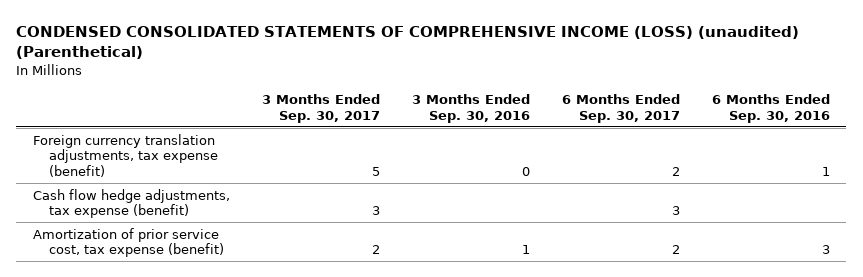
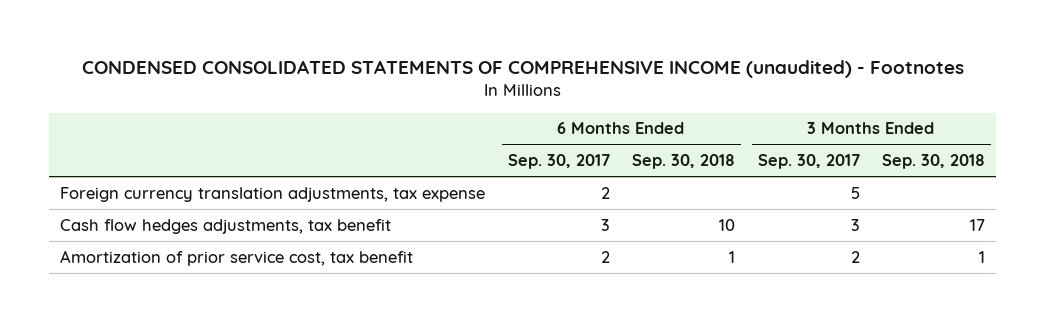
- CONDENSED CONSOLIDATED STATEMENTS OF COMPREHENSIVE INCOME (LOSS) (unaudited) (Parenthetical)
+ CONDENSED CONSOLIDATED STATEMENTS OF COMPREHENSIVE INCOME (unaudited) - Footnotes
- | 3 Months Ended Sep. 30, 2017 | 3 Months Ended Sep. 30, 2016 | 6 Months Ended Sep. 30, 2017 | 6 Months Ended Sep. 30, 2016
+ | 6 Months Ended Sep. 30, 2017 | 6 Months Ended Sep. 30, 2018 | 3 Months Ended Sep. 30, 2017 | 3 Months Ended Sep. 30, 2018
- Foreign currency translation adjustments, tax expense (benefit) | 5 | 0 | 2 | 1
- Cash flow hedge adjustments, tax expense (benefit) | 3 | | 3 |
- Amortization of prior service cost, tax expense (benefit) | 2 | 1 | 2 | 3
+ Foreign currency translation adjustments, tax expense | 2 | | 5 |
+ Cash flow hedges adjustments, tax benefit | 3 | 10 | 3 | 17
+ Amortization of prior service cost, tax benefit | 2 | 1 | 2 | 1

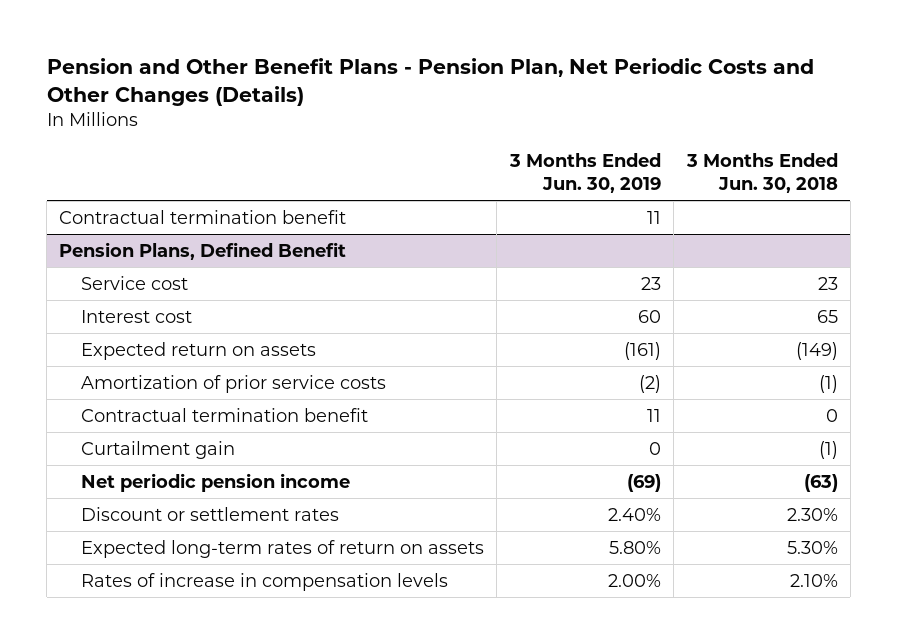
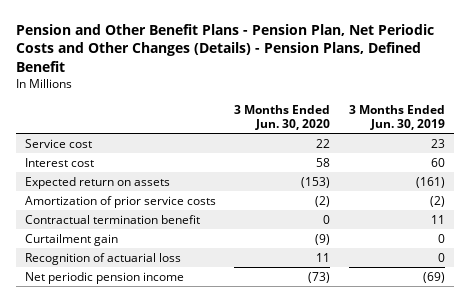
- Pension and Other Benefit Plans - Pension Plan, Net Periodic Costs and Other Changes (Details)
+ Pension and Other Benefit Plans - Pension Plan, Net Periodic Costs and Other Changes (Details) - Pension Plans, Defined Benefit
- | 3 Months Ended Jun. 30, 2019 | 3 Months Ended Jun. 30, 2018
+ | 3 Months Ended Jun. 30, 2020 | 3 Months Ended Jun. 30, 2019
- Contractual termination benefit | 11 |
- Pension Plans, Defined Benefit
+ Recognition of actuarial loss | 11 | 0
- Discount or settlement rates | 2.40% | 2.30%
- Expected long-term rates of return on assets | 5.80% | 5.30%
- Rates of increase in compensation levels | 2.00% | 2.10%

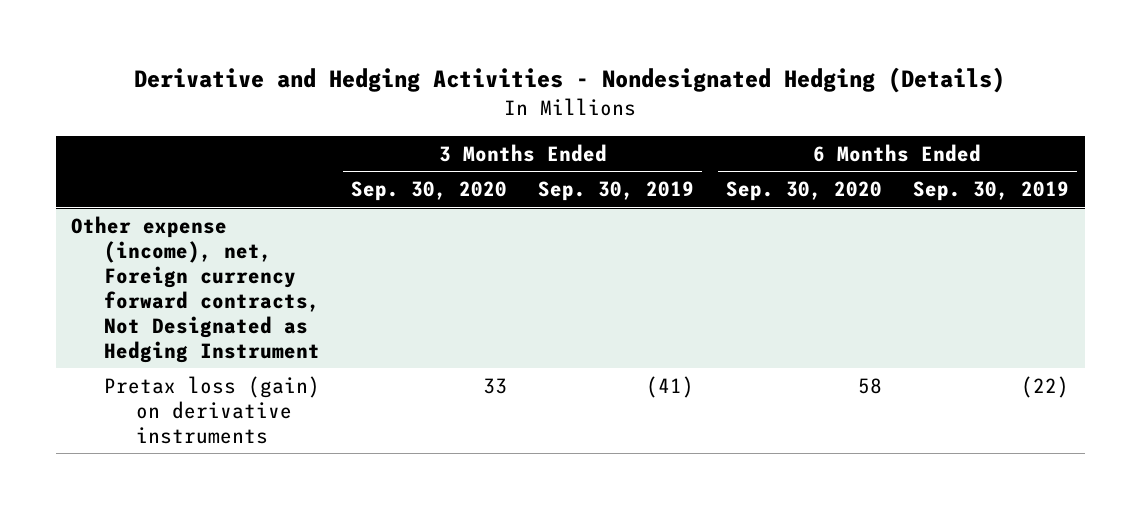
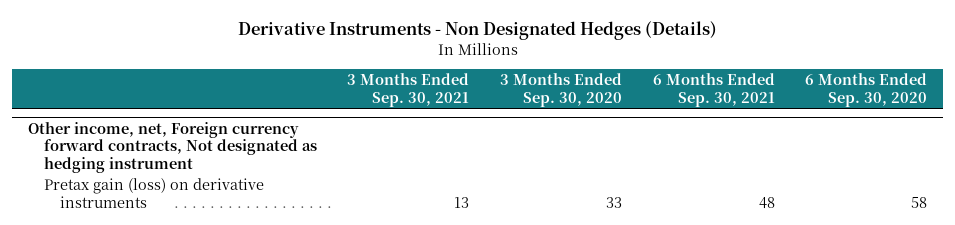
- Derivative and Hedging Activities - Nondesignated Hedging (Details)
+ Derivative Instruments - Non Designated Hedges (Details)
- | 3 Months Ended Sep. 30, 2020 | 3 Months Ended Sep. 30, 2019 | 6 Months Ended Sep. 30, 2020 | 6 Months Ended Sep. 30, 2019
+ | 3 Months Ended Sep. 30, 2021 | 3 Months Ended Sep. 30, 2020 | 6 Months Ended Sep. 30, 2021 | 6 Months Ended Sep. 30, 2020
- Other expense (income), net, Foreign currency forward contracts, Not Designated as Hedging Instrument
- Pretax loss (gain) on derivative instruments | 33 | (41) | 58 | (22)
+ Other income, net, Foreign currency forward contracts, Not designated as hedging instrument
+ Pretax gain (loss) on derivative instruments | 13 | 33 | 48 | 58

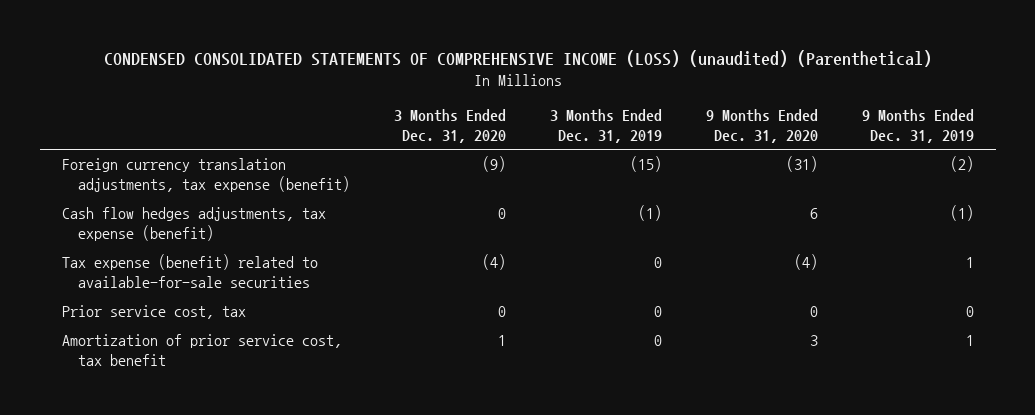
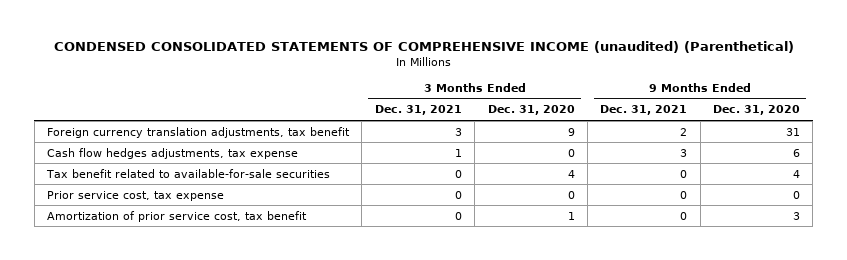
- CONDENSED CONSOLIDATED STATEMENTS OF COMPREHENSIVE INCOME (LOSS) (unaudited) (Parenthetical)
+ CONDENSED CONSOLIDATED STATEMENTS OF COMPREHENSIVE INCOME (unaudited) (Parenthetical)
- | 3 Months Ended Dec. 31, 2020 | 3 Months Ended Dec. 31, 2019 | 9 Months Ended Dec. 31, 2020 | 9 Months Ended Dec. 31, 2019
+ | 3 Months Ended Dec. 31, 2021 | 3 Months Ended Dec. 31, 2020 | 9 Months Ended Dec. 31, 2021 | 9 Months Ended Dec. 31, 2020
- Foreign currency translation adjustments, tax expense (benefit) | (9) | (15) | (31) | (2)
- Cash flow hedges adjustments, tax expense (benefit) | 0 | (1) | 6 | (1)
- Tax expense (benefit) related to available-for-sale securities | (4) | 0 | (4) | 1
- Prior service cost, tax | 0 | 0 | 0 | 0
+ Foreign currency translation adjustments, tax benefit | 3 | 9 | 2 | 31
+ Cash flow hedges adjustments, tax expense | 1 | 0 | 3 | 6
+ Tax benefit related to available-for-sale securities | 0 | 4 | 0 | 4
+ Prior service cost, tax expense | 0 | 0 | 0 | 0

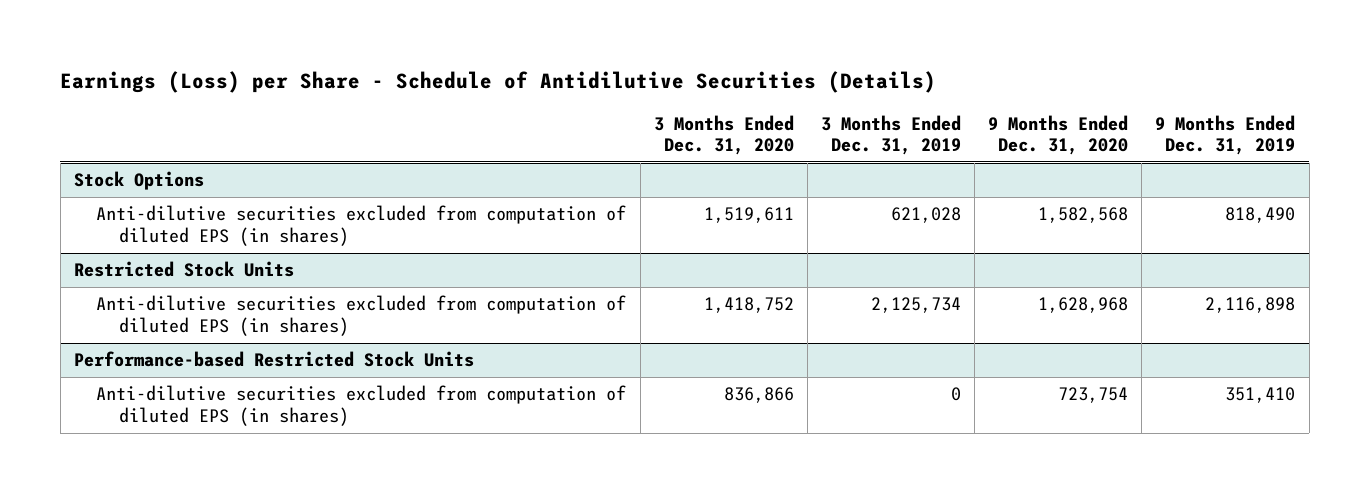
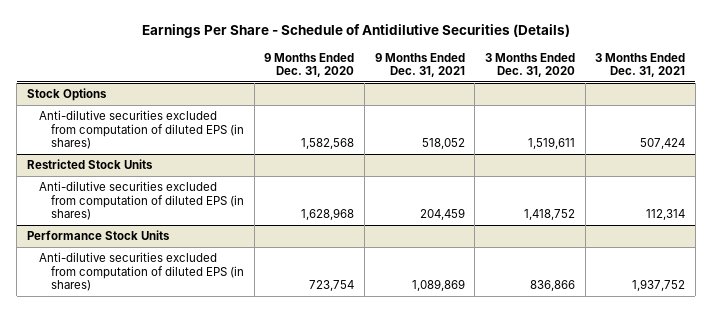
- Earnings (Loss) per Share - Schedule of Antidilutive Securities (Details)
+ Earnings Per Share - Schedule of Antidilutive Securities (Details)
- | 3 Months Ended Dec. 31, 2020 | 3 Months Ended Dec. 31, 2019 | 9 Months Ended Dec. 31, 2020 | 9 Months Ended Dec. 31, 2019
+ | 9 Months Ended Dec. 31, 2020 | 9 Months Ended Dec. 31, 2021 | 3 Months Ended Dec. 31, 2020 | 3 Months Ended Dec. 31, 2021
- Performance-based Restricted Stock Units
+ Performance Stock Units

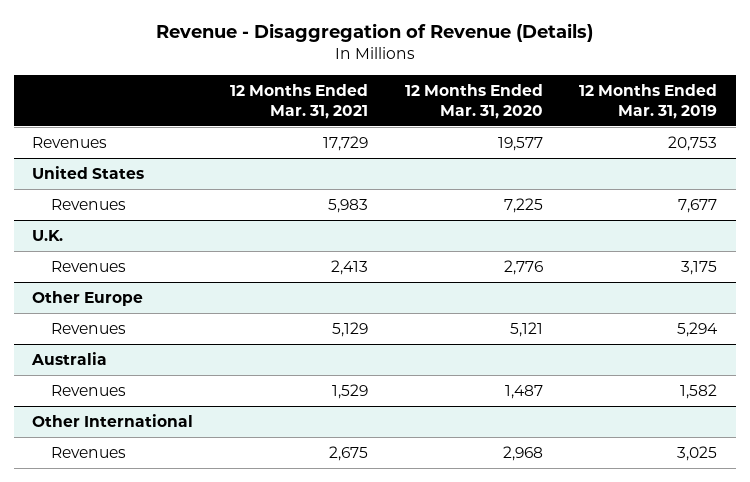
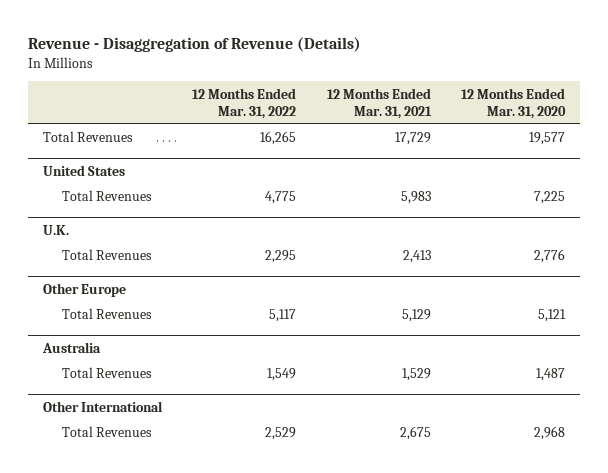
- | 12 Months Ended Mar. 31, 2021 | 12 Months Ended Mar. 31, 2020 | 12 Months Ended Mar. 31, 2019
+ | 12 Months Ended Mar. 31, 2022 | 12 Months Ended Mar. 31, 2021 | 12 Months Ended Mar. 31, 2020
- Revenues | 17,729 | 19,577 | 20,753
+ Total Revenues | 16,265 | 17,729 | 19,577
@ United States
- Revenues | 5,983 | 7,225 | 7,677
+ Total Revenues | 4,775 | 5,983 | 7,225
@ U.K.
- Revenues | 2,413 | 2,776 | 3,175
+ Total Revenues | 2,295 | 2,413 | 2,776
@ Other Europe
- Revenues | 5,129 | 5,121 | 5,294
+ Total Revenues | 5,117 | 5,129 | 5,121
@ Australia
- Revenues | 1,529 | 1,487 | 1,582
+ Total Revenues | 1,549 | 1,529 | 1,487
@ Other International
- Revenues | 2,675 | 2,968 | 3,025
+ Total Revenues | 2,529 | 2,675 | 2,968

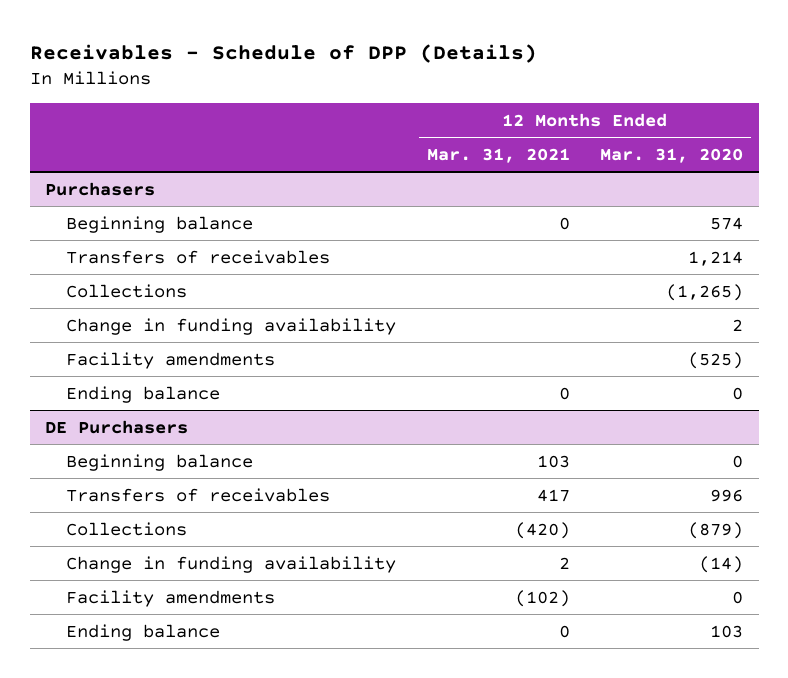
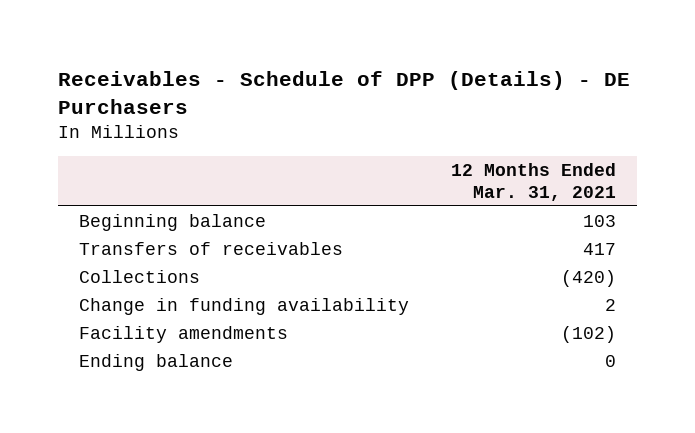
- Receivables - Schedule of DPP (Details)
+ Receivables - Schedule of DPP (Details) - DE Purchasers
- | 12 Months Ended Mar. 31, 2021 | 12 Months Ended Mar. 31, 2020
+ | 12 Months Ended Mar. 31, 2021
- Purchasers
- Beginning balance | 0 | 574
- Transfers of receivables | | 1,214
- Collections | | (1,265)
- Change in funding availability | | 2
- Facility amendments | | (525)
- Ending balance | 0 | 0
- DE Purchasers

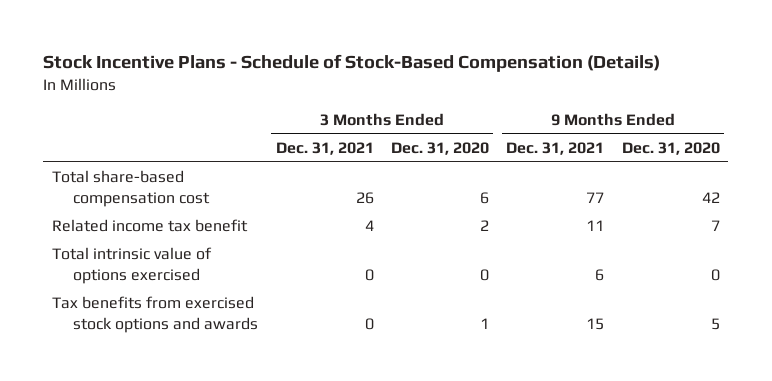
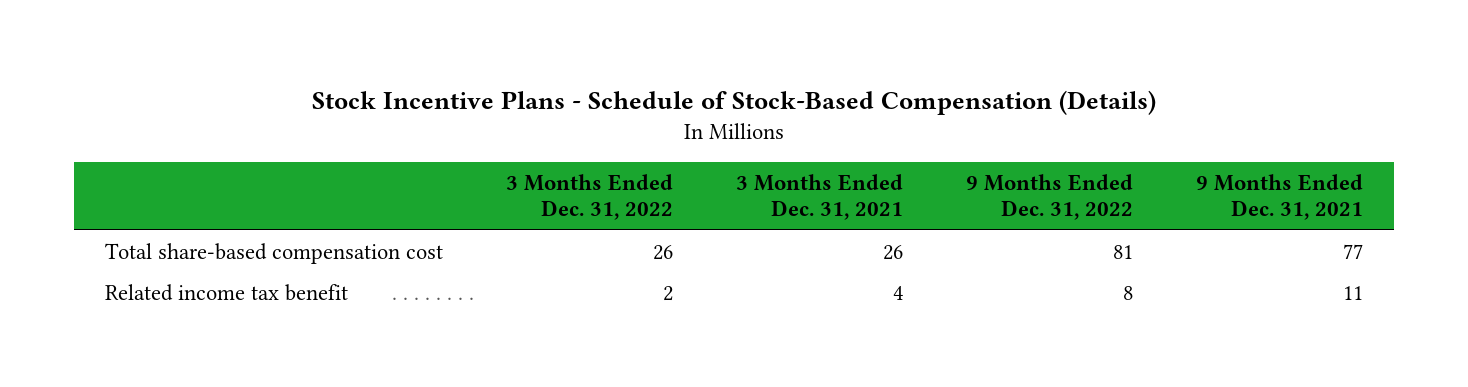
- | 3 Months Ended Dec. 31, 2021 | 3 Months Ended Dec. 31, 2020 | 9 Months Ended Dec. 31, 2021 | 9 Months Ended Dec. 31, 2020
+ | 3 Months Ended Dec. 31, 2022 | 3 Months Ended Dec. 31, 2021 | 9 Months Ended Dec. 31, 2022 | 9 Months Ended Dec. 31, 2021
- Total intrinsic value of options exercised | 0 | 0 | 6 | 0
- Tax benefits from exercised stock options and awards | 0 | 1 | 15 | 5

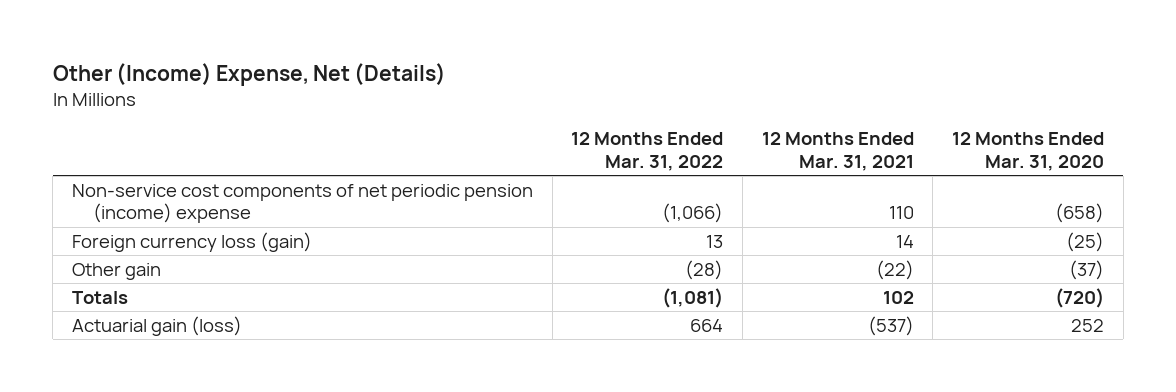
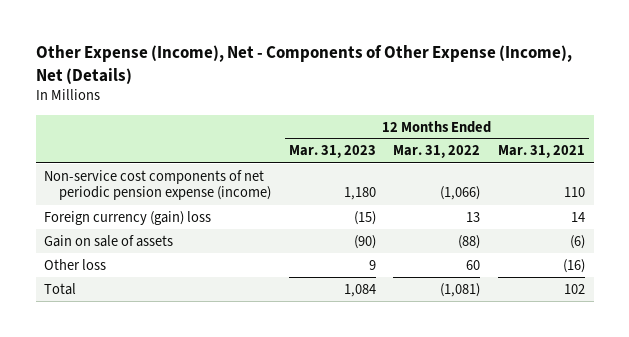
- Other (Income) Expense, Net (Details)
+ Other Expense (Income), Net - Components of Other Expense (Income), Net (Details)
- | 12 Months Ended Mar. 31, 2022 | 12 Months Ended Mar. 31, 2021 | 12 Months Ended Mar. 31, 2020
+ | 12 Months Ended Mar. 31, 2023 | 12 Months Ended Mar. 31, 2022 | 12 Months Ended Mar. 31, 2021
- Non-service cost components of net periodic pension (income) expense | (1,066) | 110 | (658)
- Foreign currency loss (gain) | 13 | 14 | (25)
- Other gain | (28) | (22) | (37)
- Totals | (1,081) | 102 | (720)
- Actuarial gain (loss) | 664 | (537) | 252
+ Non-service cost components of net periodic pension expense (income) | 1,180 | (1,066) | 110
+ Foreign currency (gain) loss | (15) | 13 | 14
+ Gain on sale of assets | (90) | (88) | (6)
+ Other loss | 9 | 60 | (16)
+ Total | 1,084 | (1,081) | 102

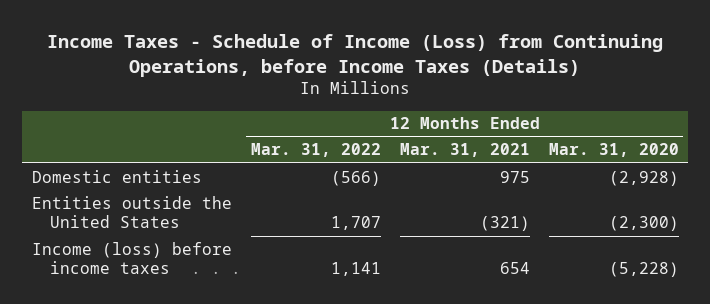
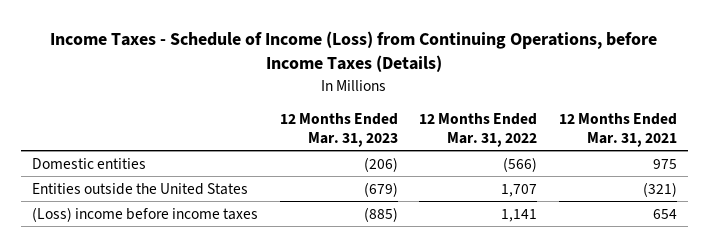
- | 12 Months Ended Mar. 31, 2022 | 12 Months Ended Mar. 31, 2021 | 12 Months Ended Mar. 31, 2020
+ | 12 Months Ended Mar. 31, 2023 | 12 Months Ended Mar. 31, 2022 | 12 Months Ended Mar. 31, 2021
- Income (loss) before income taxes | 1,141 | 654 | (5,228)
+ (Loss) income before income taxes | (885) | 1,141 | 654

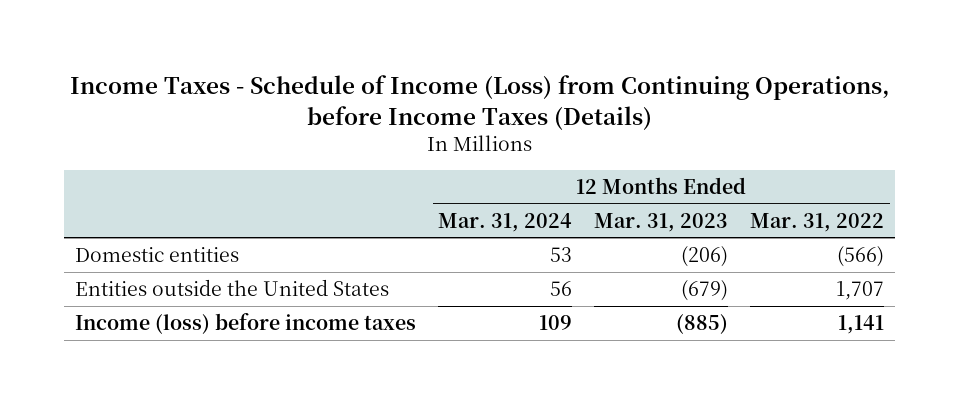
- | 12 Months Ended Mar. 31, 2023 | 12 Months Ended Mar. 31, 2022 | 12 Months Ended Mar. 31, 2021
+ | 12 Months Ended Mar. 31, 2024 | 12 Months Ended Mar. 31, 2023 | 12 Months Ended Mar. 31, 2022
- (Loss) income before income taxes | (885) | 1,141 | 654
+ Income (loss) before income taxes | 109 | (885) | 1,141

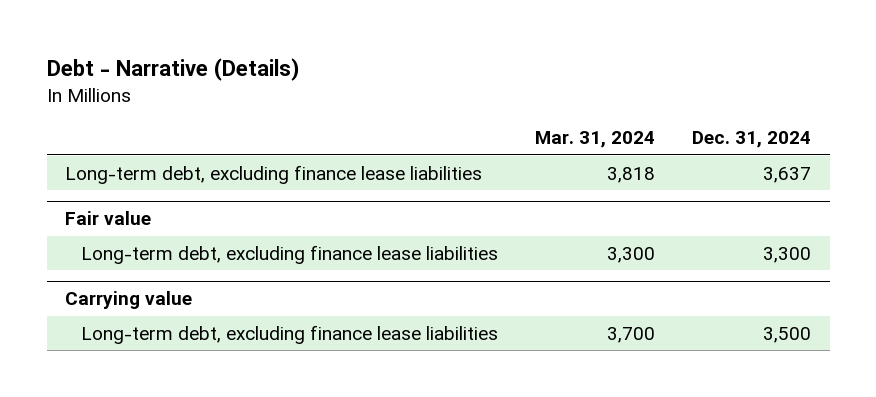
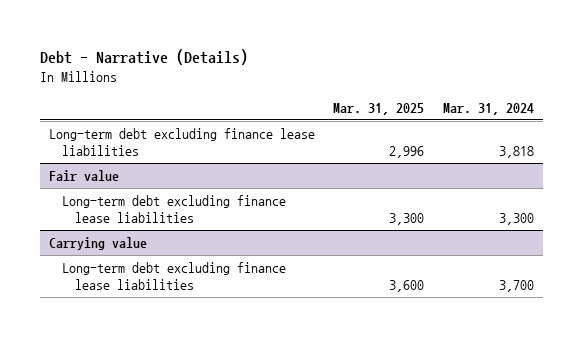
- | Mar. 31, 2024 | Dec. 31, 2024
+ | Mar. 31, 2025 | Mar. 31, 2024
- Long-term debt, excluding finance lease liabilities | 3,818 | 3,637
+ Long-term debt excluding finance lease liabilities | 2,996 | 3,818
@ Fair value
- Long-term debt, excluding finance lease liabilities | 3,300 | 3,300
+ Long-term debt excluding finance lease liabilities | 3,300 | 3,300
@ Carrying value
- Long-term debt, excluding finance lease liabilities | 3,700 | 3,500
+ Long-term debt excluding finance lease liabilities | 3,600 | 3,700

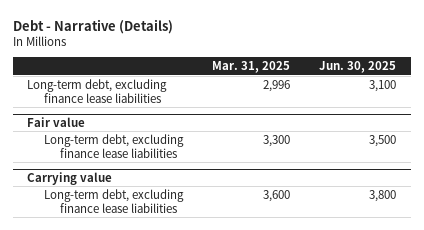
- | Mar. 31, 2025 | Mar. 31, 2024
+ | Mar. 31, 2025 | Jun. 30, 2025
- Long-term debt excluding finance lease liabilities | 2,996 | 3,818
+ Long-term debt, excluding finance lease liabilities | 2,996 | 3,100
@ Fair value
- Long-term debt excluding finance lease liabilities | 3,300 | 3,300
+ Long-term debt, excluding finance lease liabilities | 3,300 | 3,500
@ Carrying value
- Long-term debt excluding finance lease liabilities | 3,600 | 3,700
+ Long-term debt, excluding finance lease liabilities | 3,600 | 3,800

